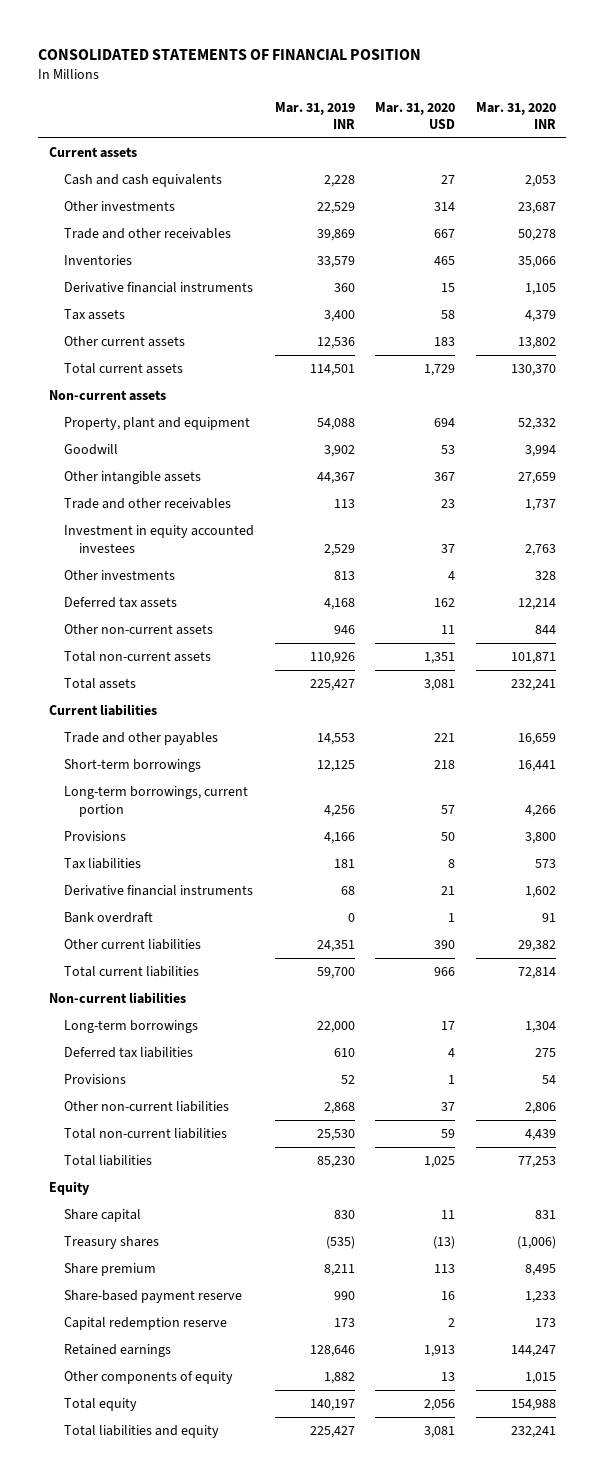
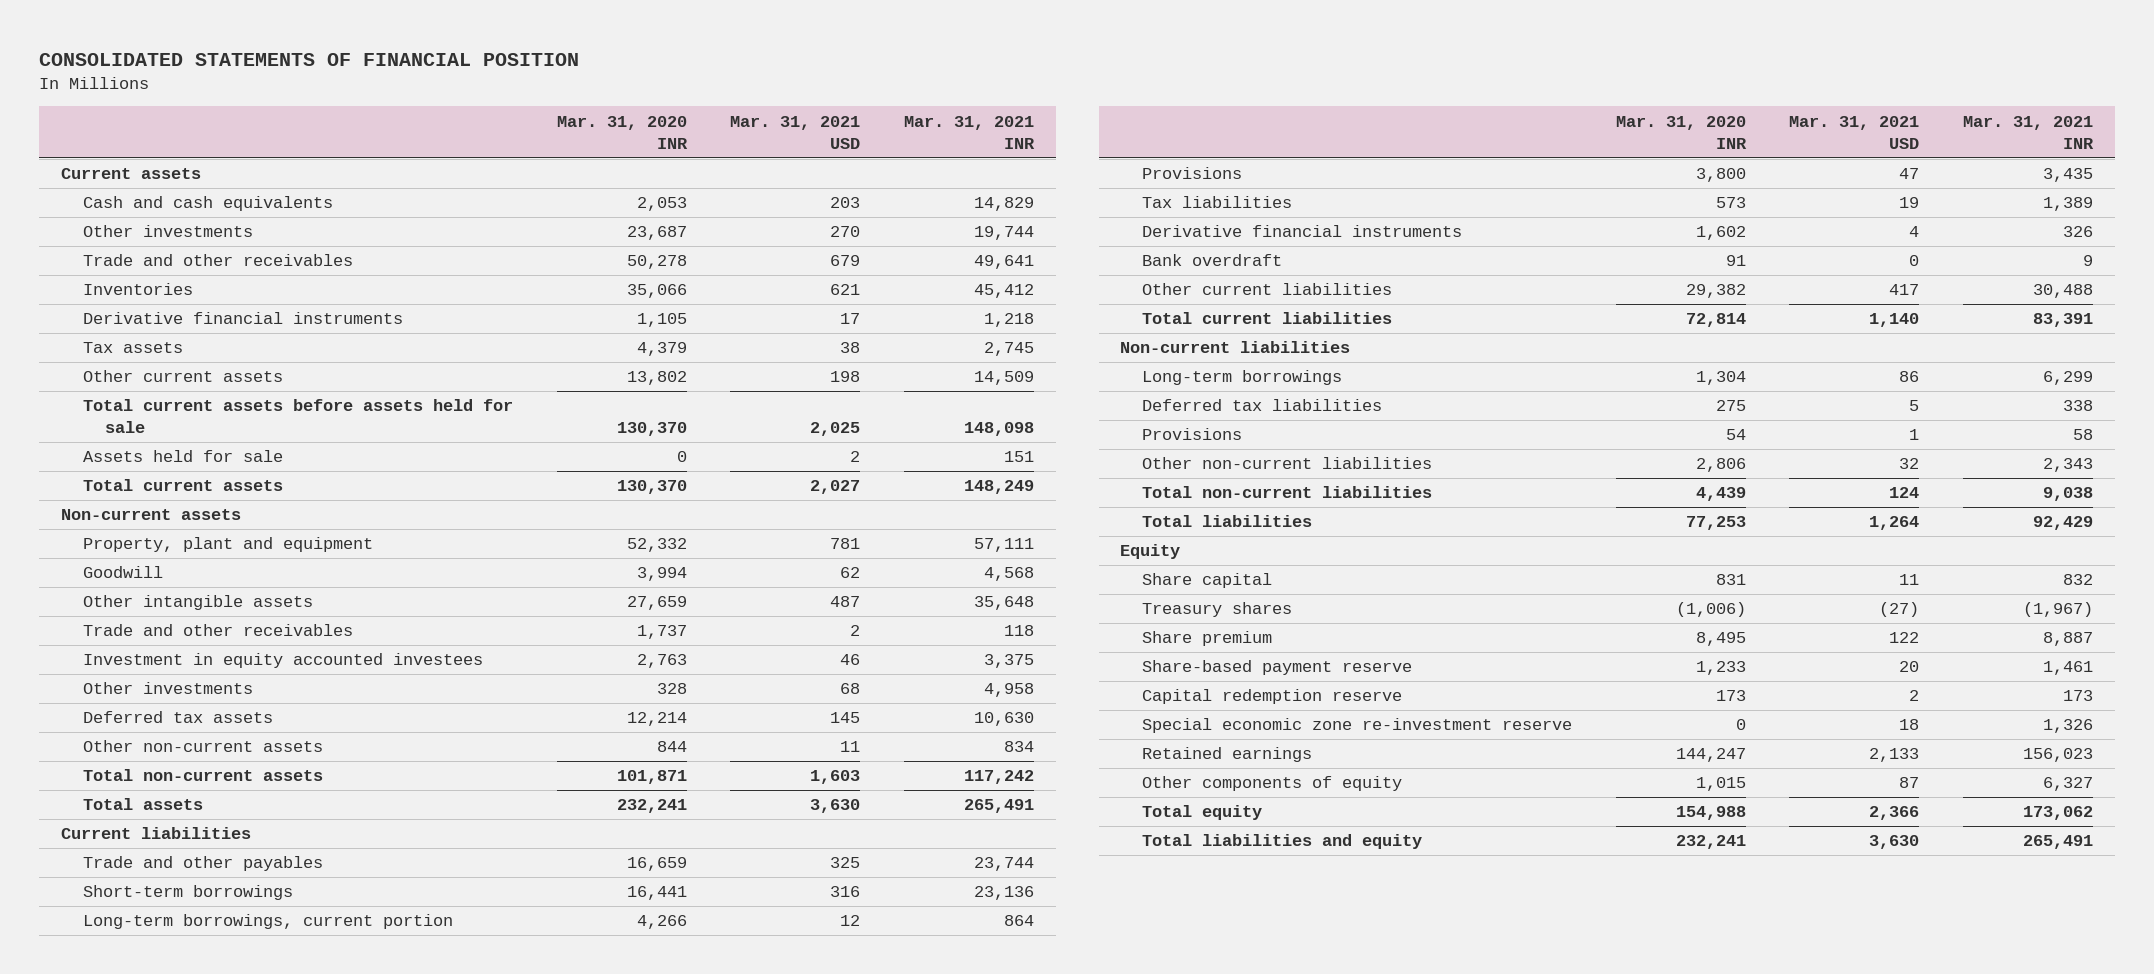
- | Mar. 31, 2019 INR | Mar. 31, 2020 USD | Mar. 31, 2020 INR
+ | Mar. 31, 2020 INR | Mar. 31, 2021 USD | Mar. 31, 2021 INR
+ Total current assets before assets held for sale | 130,370 | 2,025 | 148,098
+ Assets held for sale | 0 | 2 | 151
+ Special economic zone re-investment reserve | 0 | 18 | 1,326

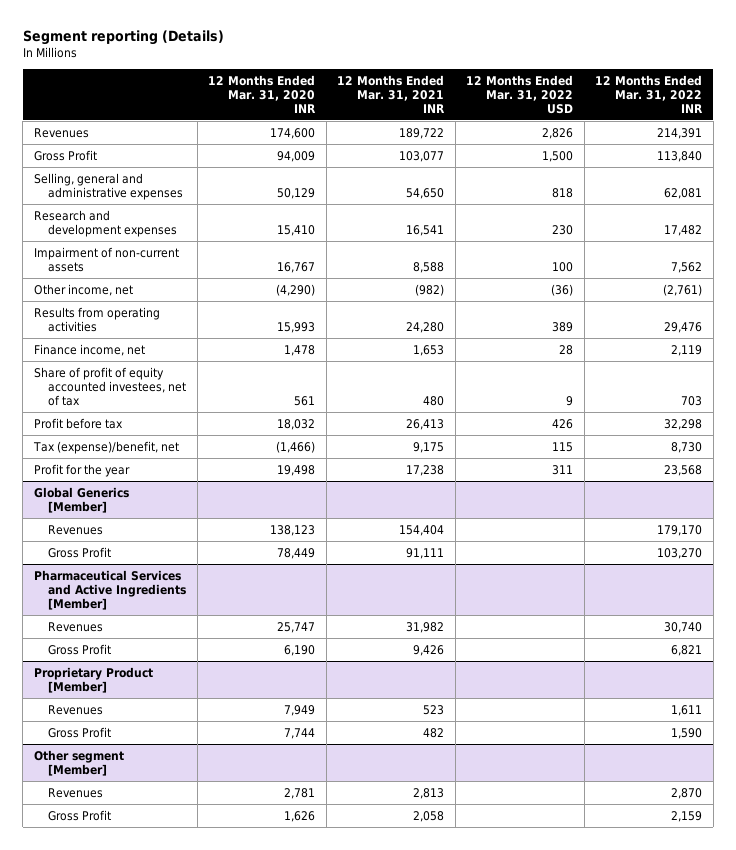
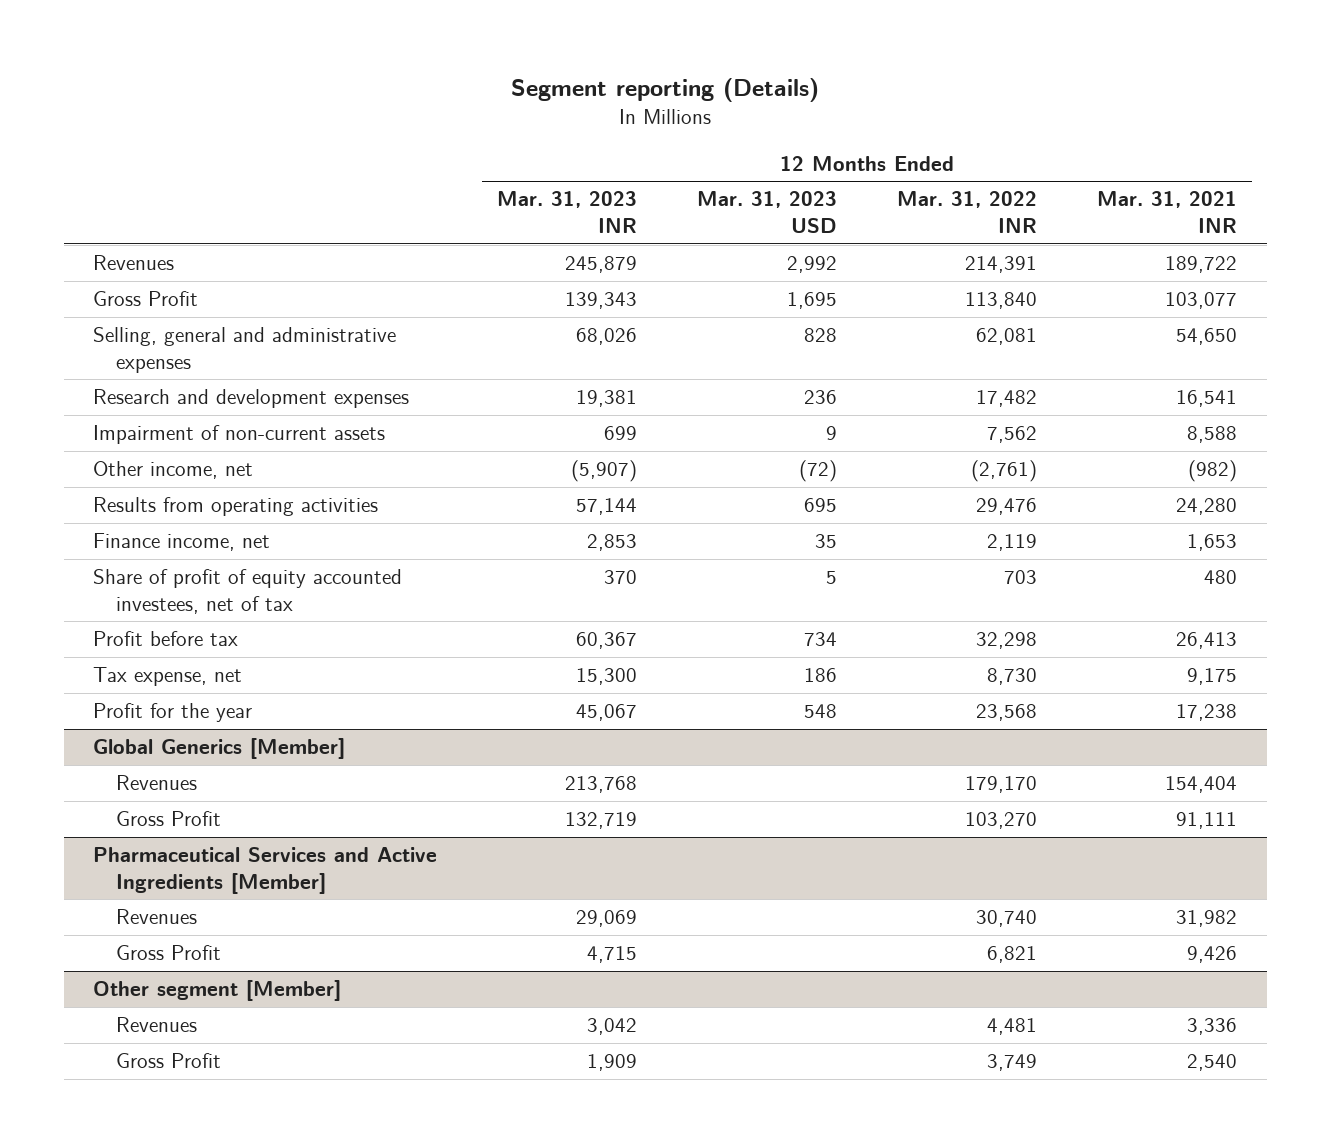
- | 12 Months Ended Mar. 31, 2020 INR | 12 Months Ended Mar. 31, 2021 INR | 12 Months Ended Mar. 31, 2022 USD | 12 Months Ended Mar. 31, 2022 INR
+ | 12 Months Ended Mar. 31, 2023 INR | 12 Months Ended Mar. 31, 2023 USD | 12 Months Ended Mar. 31, 2022 INR | 12 Months Ended Mar. 31, 2021 INR
- Tax (expense)/benefit, net | (1,466) | 9,175 | 115 | 8,730
+ Tax expense, net | 15,300 | 186 | 8,730 | 9,175
- Proprietary Product [Member]
- Revenues | 7,949 | 523 | | 1,611
- Gross Profit | 7,744 | 482 | | 1,590
@ Other segment [Member]
- Revenues | 2,781 | 2,813 | | 2,870
- Gross Profit | 1,626 | 2,058 | | 2,159
+ Revenues | 3,042 | | 4,481 | 3,336
+ Gross Profit | 1,909 | | 3,749 | 2,540

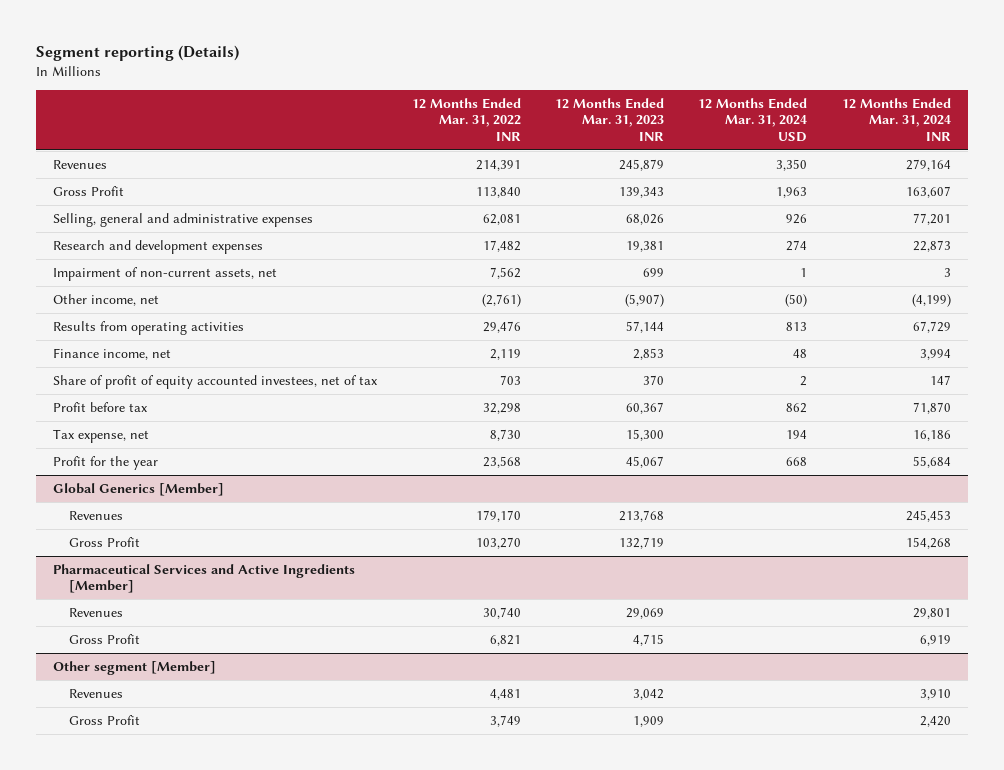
- | 12 Months Ended Mar. 31, 2023 INR | 12 Months Ended Mar. 31, 2023 USD | 12 Months Ended Mar. 31, 2022 INR | 12 Months Ended Mar. 31, 2021 INR
+ | 12 Months Ended Mar. 31, 2022 INR | 12 Months Ended Mar. 31, 2023 INR | 12 Months Ended Mar. 31, 2024 USD | 12 Months Ended Mar. 31, 2024 INR
- Impairment of non-current assets | 699 | 9 | 7,562 | 8,588
+ Impairment of non-current assets, net | 7,562 | 699 | 1 | 3

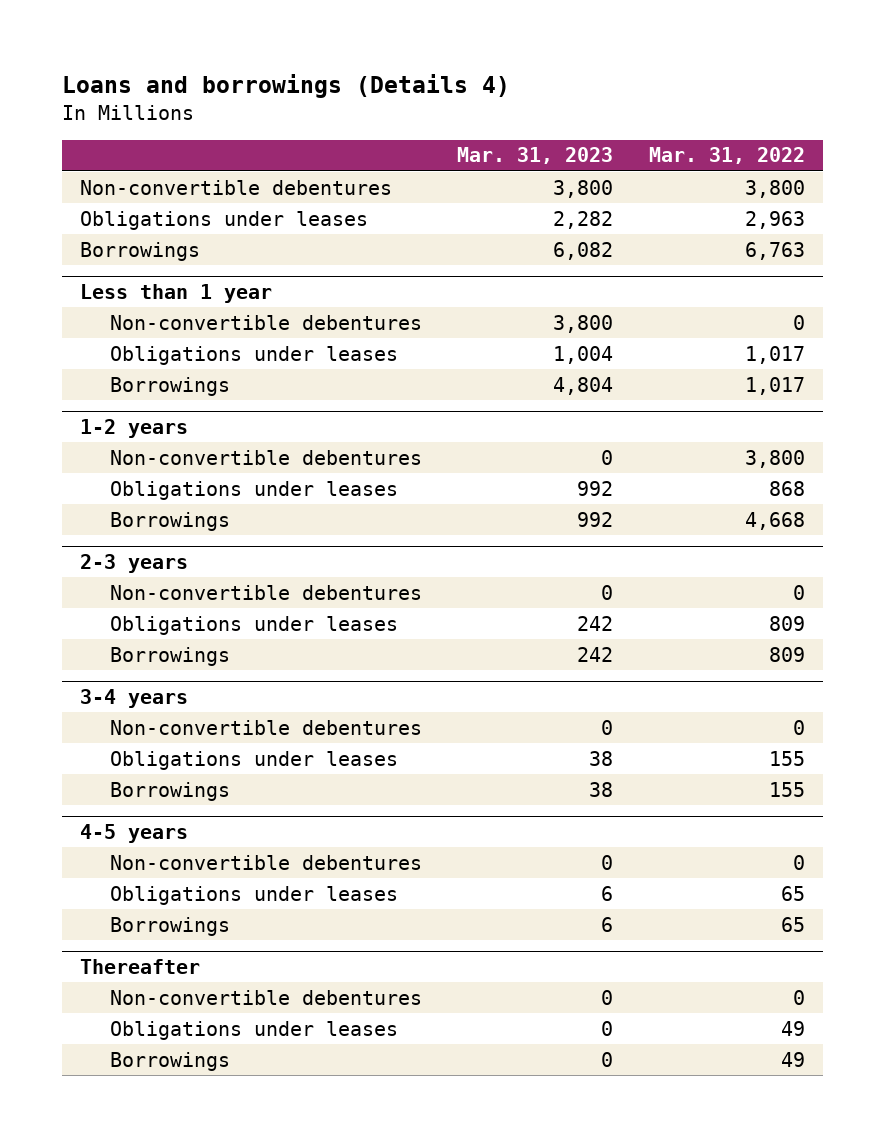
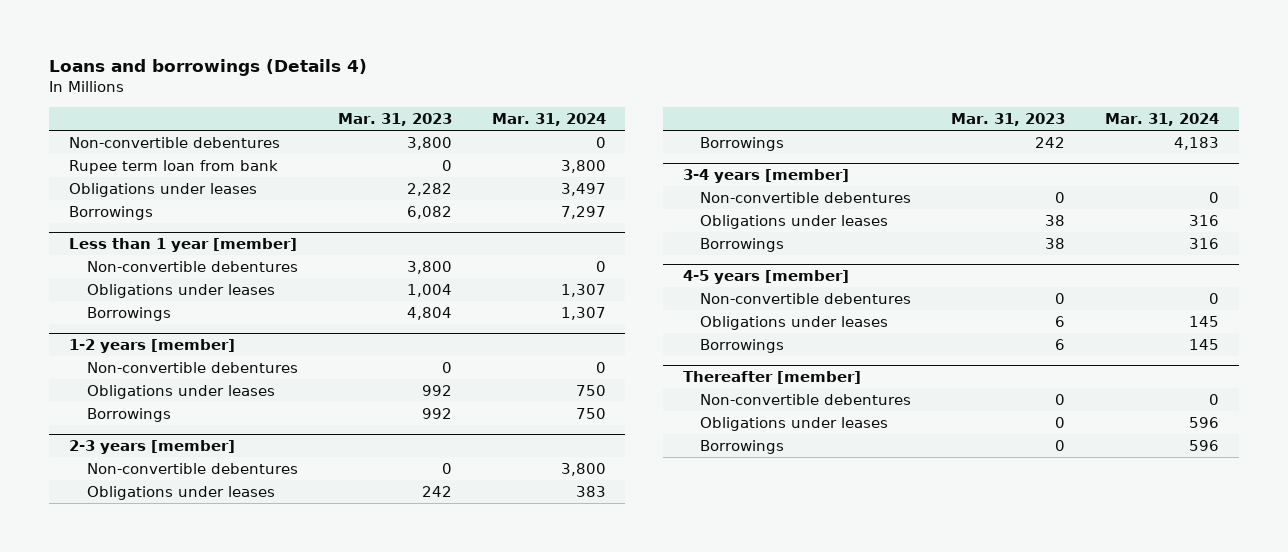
- | Mar. 31, 2023 | Mar. 31, 2022
+ | Mar. 31, 2023 | Mar. 31, 2024
+ Rupee term loan from bank | 0 | 3,800
- Less than 1 year
+ Less than 1 year [member]
- 1-2 years
+ 1-2 years [member]
- 2-3 years
+ 2-3 years [member]
- 3-4 years
+ 3-4 years [member]
- 4-5 years
+ 4-5 years [member]
- Thereafter
+ Thereafter [member]

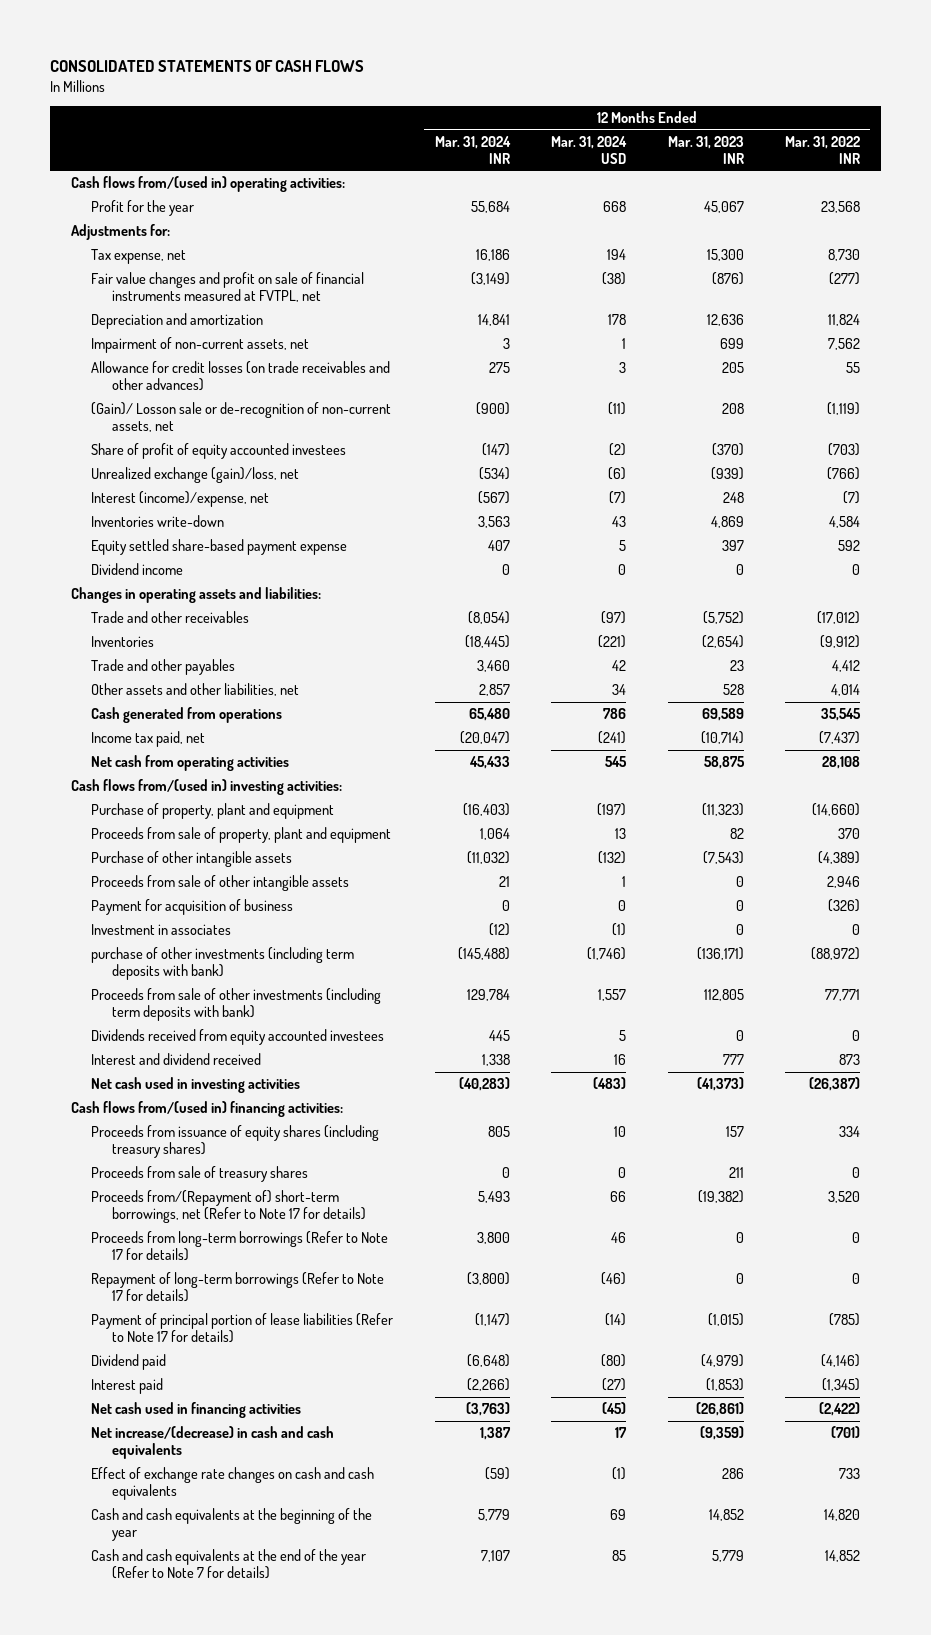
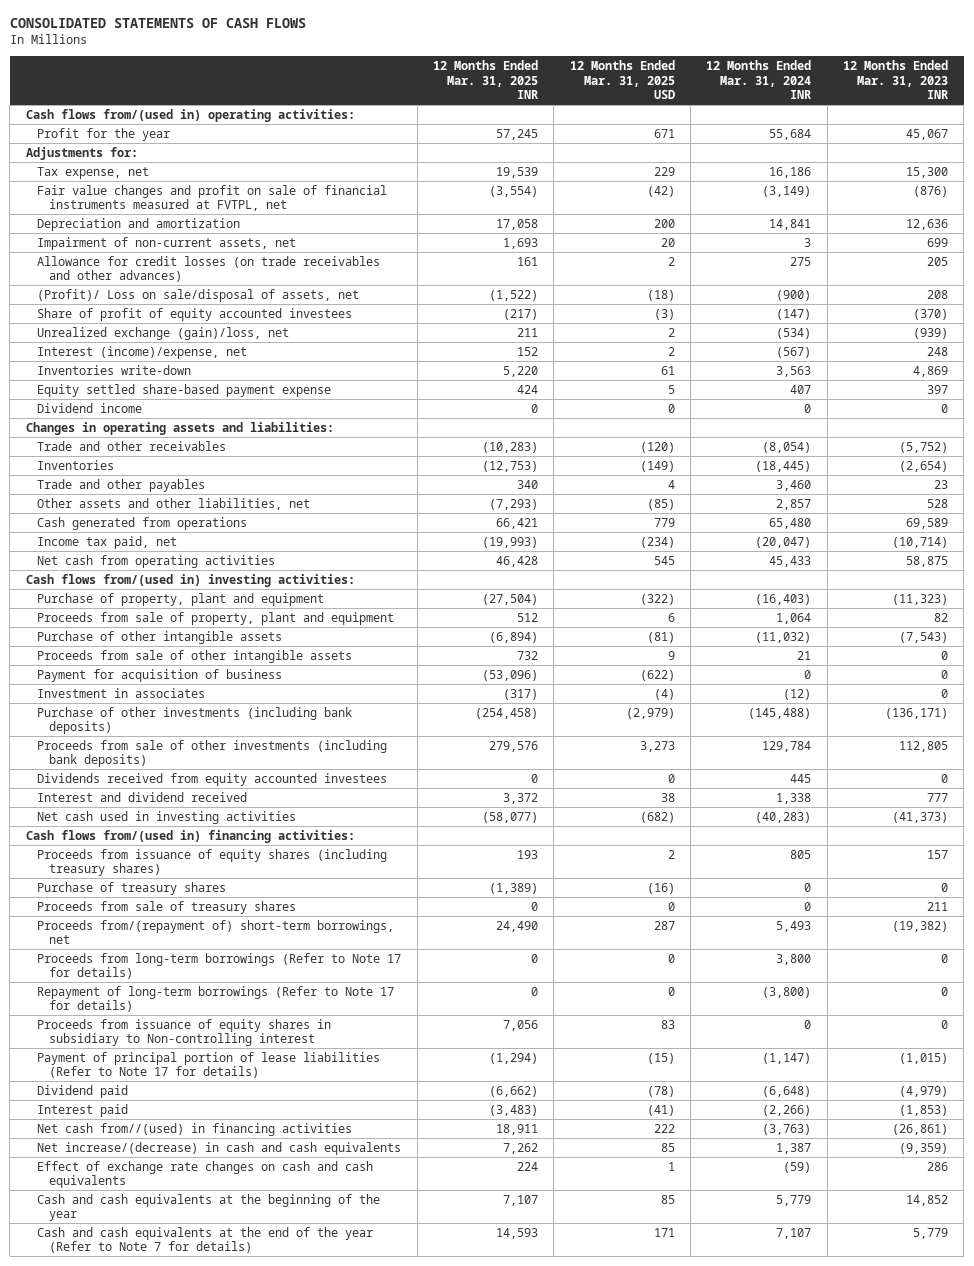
- | 12 Months Ended Mar. 31, 2024 INR | 12 Months Ended Mar. 31, 2024 USD | 12 Months Ended Mar. 31, 2023 INR | 12 Months Ended Mar. 31, 2022 INR
+ | 12 Months Ended Mar. 31, 2025 INR | 12 Months Ended Mar. 31, 2025 USD | 12 Months Ended Mar. 31, 2024 INR | 12 Months Ended Mar. 31, 2023 INR
- (Gain)/ Losson sale or de-recognition of non-current assets, net | (900) | (11) | 208 | (1,119)
+ (Profit)/ Loss on sale/disposal of assets, net | (1,522) | (18) | (900) | 208
- purchase of other investments (including term deposits with bank) | (145,488) | (1,746) | (136,171) | (88,972)
- Proceeds from sale of other investments (including term deposits with bank) | 129,784 | 1,557 | 112,805 | 77,771
+ Purchase of other investments (including bank deposits) | (254,458) | (2,979) | (145,488) | (136,171)
+ Proceeds from sale of other investments (including bank deposits) | 279,576 | 3,273 | 129,784 | 112,805
+ Purchase of treasury shares | (1,389) | (16) | 0 | 0
- Proceeds from/(Repayment of) short-term borrowings, net (Refer to Note 17 for details) | 5,493 | 66 | (19,382) | 3,520
+ Proceeds from/(repayment of) short-term borrowings, net | 24,490 | 287 | 5,493 | (19,382)
+ Proceeds from issuance of equity shares in subsidiary to Non-controlling interest | 7,056 | 83 | 0 | 0
- Net cash used in financing activities | (3,763) | (45) | (26,861) | (2,422)
+ Net cash from//(used) in financing activities | 18,911 | 222 | (3,763) | (26,861)

